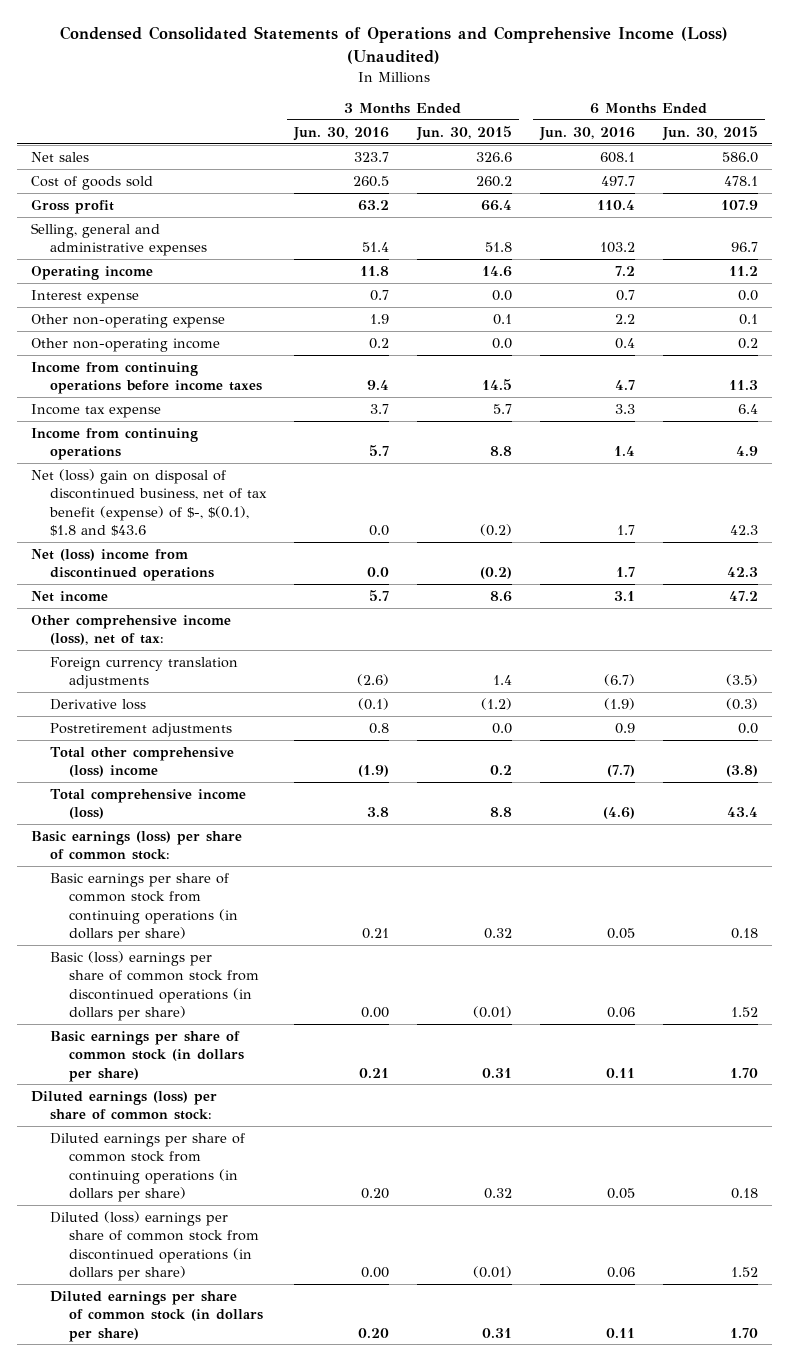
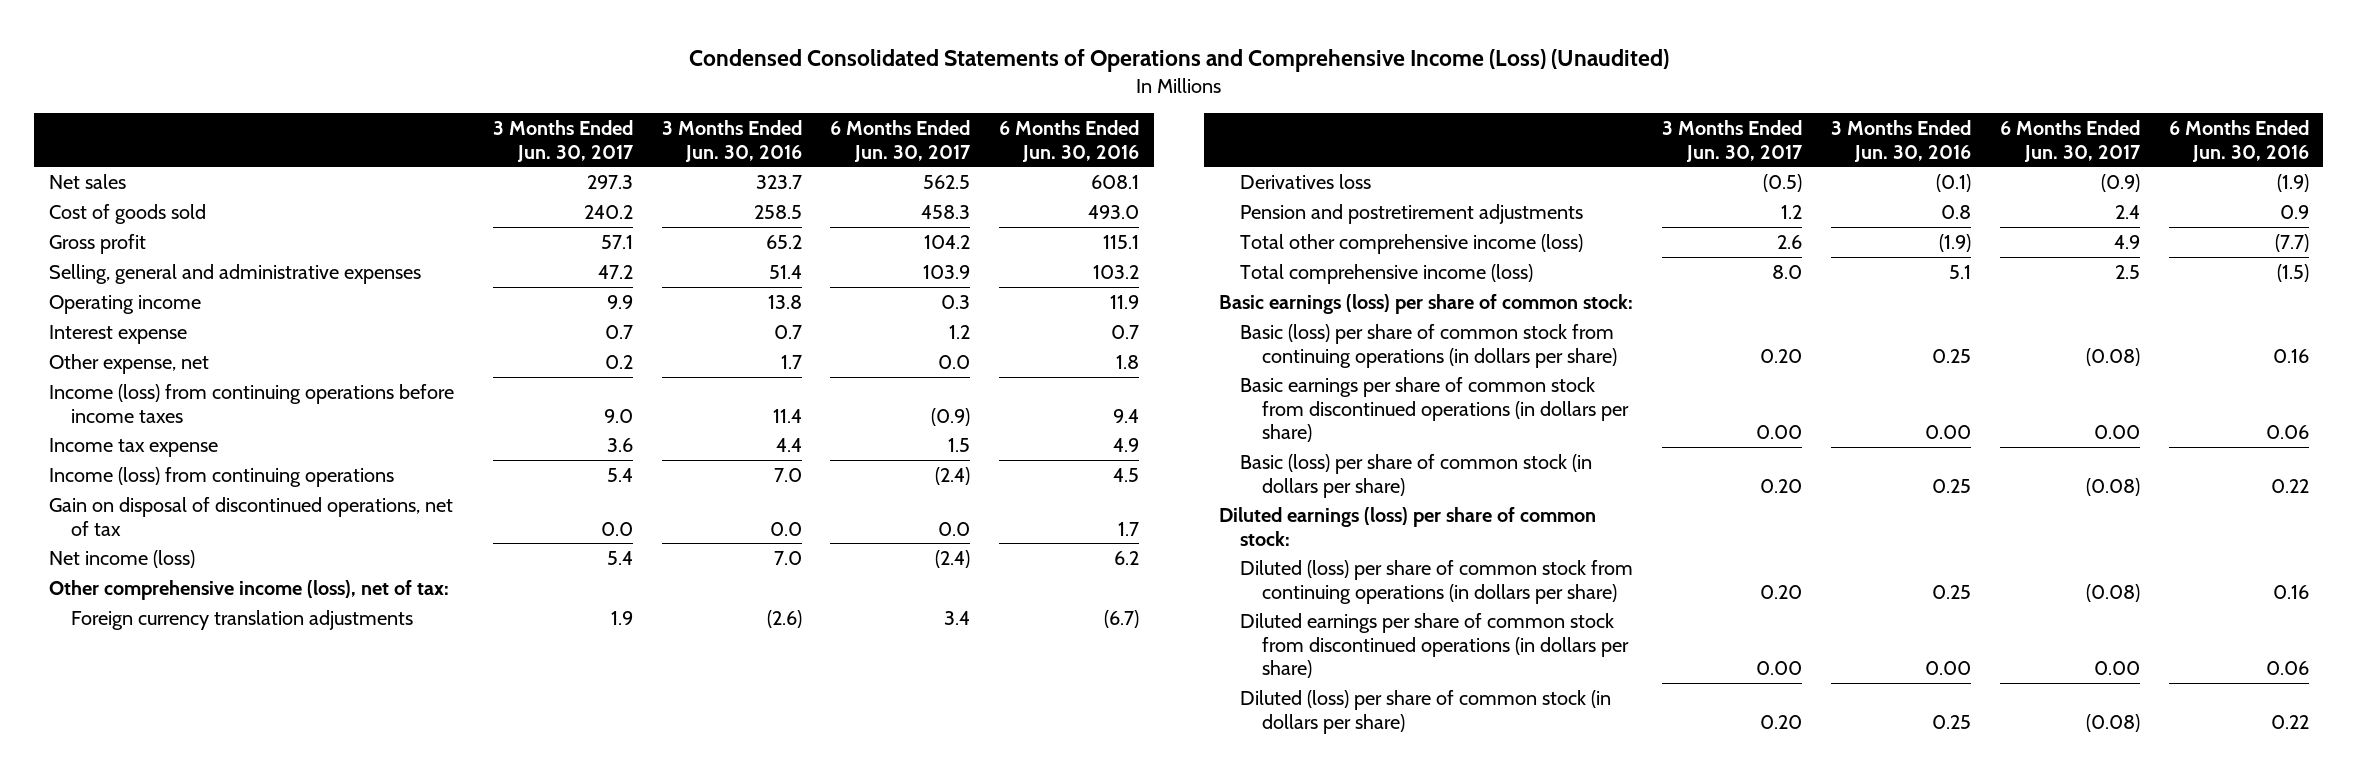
- | 3 Months Ended Jun. 30, 2016 | 3 Months Ended Jun. 30, 2015 | 6 Months Ended Jun. 30, 2016 | 6 Months Ended Jun. 30, 2015
+ | 3 Months Ended Jun. 30, 2017 | 3 Months Ended Jun. 30, 2016 | 6 Months Ended Jun. 30, 2017 | 6 Months Ended Jun. 30, 2016
- Cost of goods sold | 260.5 | 260.2 | 497.7 | 478.1
- Gross profit | 63.2 | 66.4 | 110.4 | 107.9
+ Cost of goods sold | 240.2 | 258.5 | 458.3 | 493.0
+ Gross profit | 57.1 | 65.2 | 104.2 | 115.1
- Operating income | 11.8 | 14.6 | 7.2 | 11.2
+ Operating income | 9.9 | 13.8 | 0.3 | 11.9
- Other non-operating expense | 1.9 | 0.1 | 2.2 | 0.1
- Other non-operating income | 0.2 | 0.0 | 0.4 | 0.2
- Income from continuing operations before income taxes | 9.4 | 14.5 | 4.7 | 11.3
- Income tax expense | 3.7 | 5.7 | 3.3 | 6.4
- Income from continuing operations | 5.7 | 8.8 | 1.4 | 4.9
- Net (loss) gain on disposal of discontinued business, net of tax benefit (expense) of $-, $(0.1), $1.8 and $43.6 | 0.0 | (0.2) | 1.7 | 42.3
- Net (loss) income from discontinued operations | 0.0 | (0.2) | 1.7 | 42.3
- Net income | 5.7 | 8.6 | 3.1 | 47.2
+ Other expense, net | 0.2 | 1.7 | 0.0 | 1.8
+ Income (loss) from continuing operations before income taxes | 9.0 | 11.4 | (0.9) | 9.4
+ Income tax expense | 3.6 | 4.4 | 1.5 | 4.9
+ Income (loss) from continuing operations | 5.4 | 7.0 | (2.4) | 4.5
+ Gain on disposal of discontinued operations, net of tax | 0.0 | 0.0 | 0.0 | 1.7
+ Net income (loss) | 5.4 | 7.0 | (2.4) | 6.2
- Derivative loss | (0.1) | (1.2) | (1.9) | (0.3)
- Postretirement adjustments | 0.8 | 0.0 | 0.9 | 0.0
- Total other comprehensive (loss) income | (1.9) | 0.2 | (7.7) | (3.8)
- Total comprehensive income (loss) | 3.8 | 8.8 | (4.6) | 43.4
+ Derivatives loss | (0.5) | (0.1) | (0.9) | (1.9)
+ Pension and postretirement adjustments | 1.2 | 0.8 | 2.4 | 0.9
+ Total other comprehensive income (loss) | 2.6 | (1.9) | 4.9 | (7.7)
+ Total comprehensive income (loss) | 8.0 | 5.1 | 2.5 | (1.5)
- Basic earnings per share of common stock from continuing operations (in dollars per share) | 0.21 | 0.32 | 0.05 | 0.18
- Basic (loss) earnings per share of common stock from discontinued operations (in dollars per share) | 0.00 | (0.01) | 0.06 | 1.52
- Basic earnings per share of common stock (in dollars per share) | 0.21 | 0.31 | 0.11 | 1.70
+ Basic (loss) per share of common stock from continuing operations (in dollars per share) | 0.20 | 0.25 | (0.08) | 0.16
+ Basic earnings per share of common stock from discontinued operations (in dollars per share) | 0.00 | 0.00 | 0.00 | 0.06
+ Basic (loss) per share of common stock (in dollars per share) | 0.20 | 0.25 | (0.08) | 0.22
- Diluted earnings per share of common stock from continuing operations (in dollars per share) | 0.20 | 0.32 | 0.05 | 0.18
- Diluted (loss) earnings per share of common stock from discontinued operations (in dollars per share) | 0.00 | (0.01) | 0.06 | 1.52
- Diluted earnings per share of common stock (in dollars per share) | 0.20 | 0.31 | 0.11 | 1.70
+ Diluted (loss) per share of common stock from continuing operations (in dollars per share) | 0.20 | 0.25 | (0.08) | 0.16
+ Diluted earnings per share of common stock from discontinued operations (in dollars per share) | 0.00 | 0.00 | 0.00 | 0.06
+ Diluted (loss) per share of common stock (in dollars per share) | 0.20 | 0.25 | (0.08) | 0.22

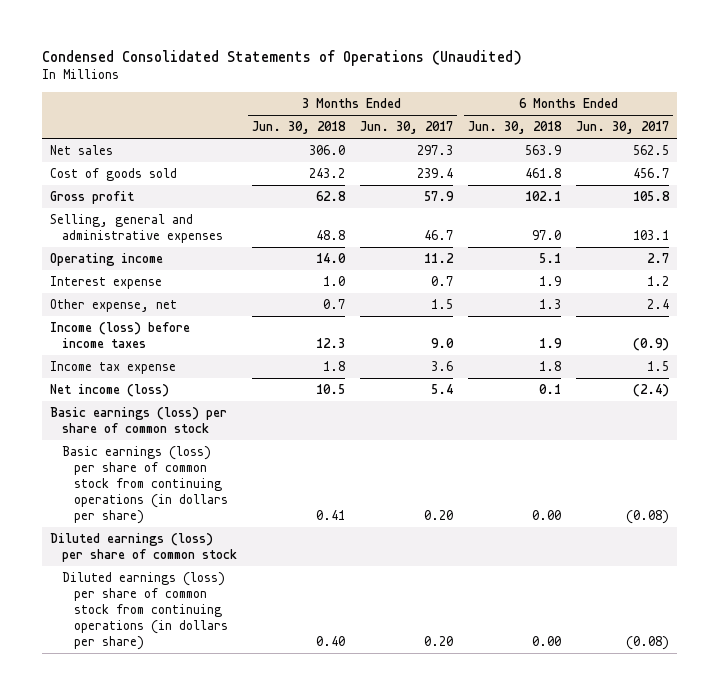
- Condensed Consolidated Statements of Operations and Comprehensive Income (Loss) (Unaudited)
+ Condensed Consolidated Statements of Operations (Unaudited)
- | 3 Months Ended Jun. 30, 2017 | 3 Months Ended Jun. 30, 2016 | 6 Months Ended Jun. 30, 2017 | 6 Months Ended Jun. 30, 2016
+ | 3 Months Ended Jun. 30, 2018 | 3 Months Ended Jun. 30, 2017 | 6 Months Ended Jun. 30, 2018 | 6 Months Ended Jun. 30, 2017
- Cost of goods sold | 240.2 | 258.5 | 458.3 | 493.0
- Gross profit | 57.1 | 65.2 | 104.2 | 115.1
- Selling, general and administrative expenses | 47.2 | 51.4 | 103.9 | 103.2
- Operating income | 9.9 | 13.8 | 0.3 | 11.9
+ Cost of goods sold | 243.2 | 239.4 | 461.8 | 456.7
+ Gross profit | 62.8 | 57.9 | 102.1 | 105.8
+ Selling, general and administrative expenses | 48.8 | 46.7 | 97.0 | 103.1
+ Operating income | 14.0 | 11.2 | 5.1 | 2.7
- Other expense, net | 0.2 | 1.7 | 0.0 | 1.8
- Income (loss) from continuing operations before income taxes | 9.0 | 11.4 | (0.9) | 9.4
+ Other expense, net | 0.7 | 1.5 | 1.3 | 2.4
+ Income (loss) before income taxes | 12.3 | 9.0 | 1.9 | (0.9)
- Income (loss) from continuing operations | 5.4 | 7.0 | (2.4) | 4.5
- Gain on disposal of discontinued operations, net of tax | 0.0 | 0.0 | 0.0 | 1.7
- Other comprehensive income (loss), net of tax:
- Foreign currency translation adjustments | 1.9 | (2.6) | 3.4 | (6.7)
- Derivatives loss | (0.5) | (0.1) | (0.9) | (1.9)
- Pension and postretirement adjustments | 1.2 | 0.8 | 2.4 | 0.9
- Total other comprehensive income (loss) | 2.6 | (1.9) | 4.9 | (7.7)
- Total comprehensive income (loss) | 8.0 | 5.1 | 2.5 | (1.5)
- Basic earnings (loss) per share of common stock:
- Basic (loss) per share of common stock from continuing operations (in dollars per share) | 0.20 | 0.25 | (0.08) | 0.16
- Basic earnings per share of common stock from discontinued operations (in dollars per share) | 0.00 | 0.00 | 0.00 | 0.06
- Basic (loss) per share of common stock (in dollars per share) | 0.20 | 0.25 | (0.08) | 0.22
- Diluted earnings (loss) per share of common stock:
- Diluted (loss) per share of common stock from continuing operations (in dollars per share) | 0.20 | 0.25 | (0.08) | 0.16
- Diluted earnings per share of common stock from discontinued operations (in dollars per share) | 0.00 | 0.00 | 0.00 | 0.06
- Diluted (loss) per share of common stock (in dollars per share) | 0.20 | 0.25 | (0.08) | 0.22
+ Basic earnings (loss) per share of common stock
+ Basic earnings (loss) per share of common stock from continuing operations (in dollars per share) | 0.41 | 0.20 | 0.00 | (0.08)
+ Diluted earnings (loss) per share of common stock
+ Diluted earnings (loss) per share of common stock from continuing operations (in dollars per share) | 0.40 | 0.20 | 0.00 | (0.08)

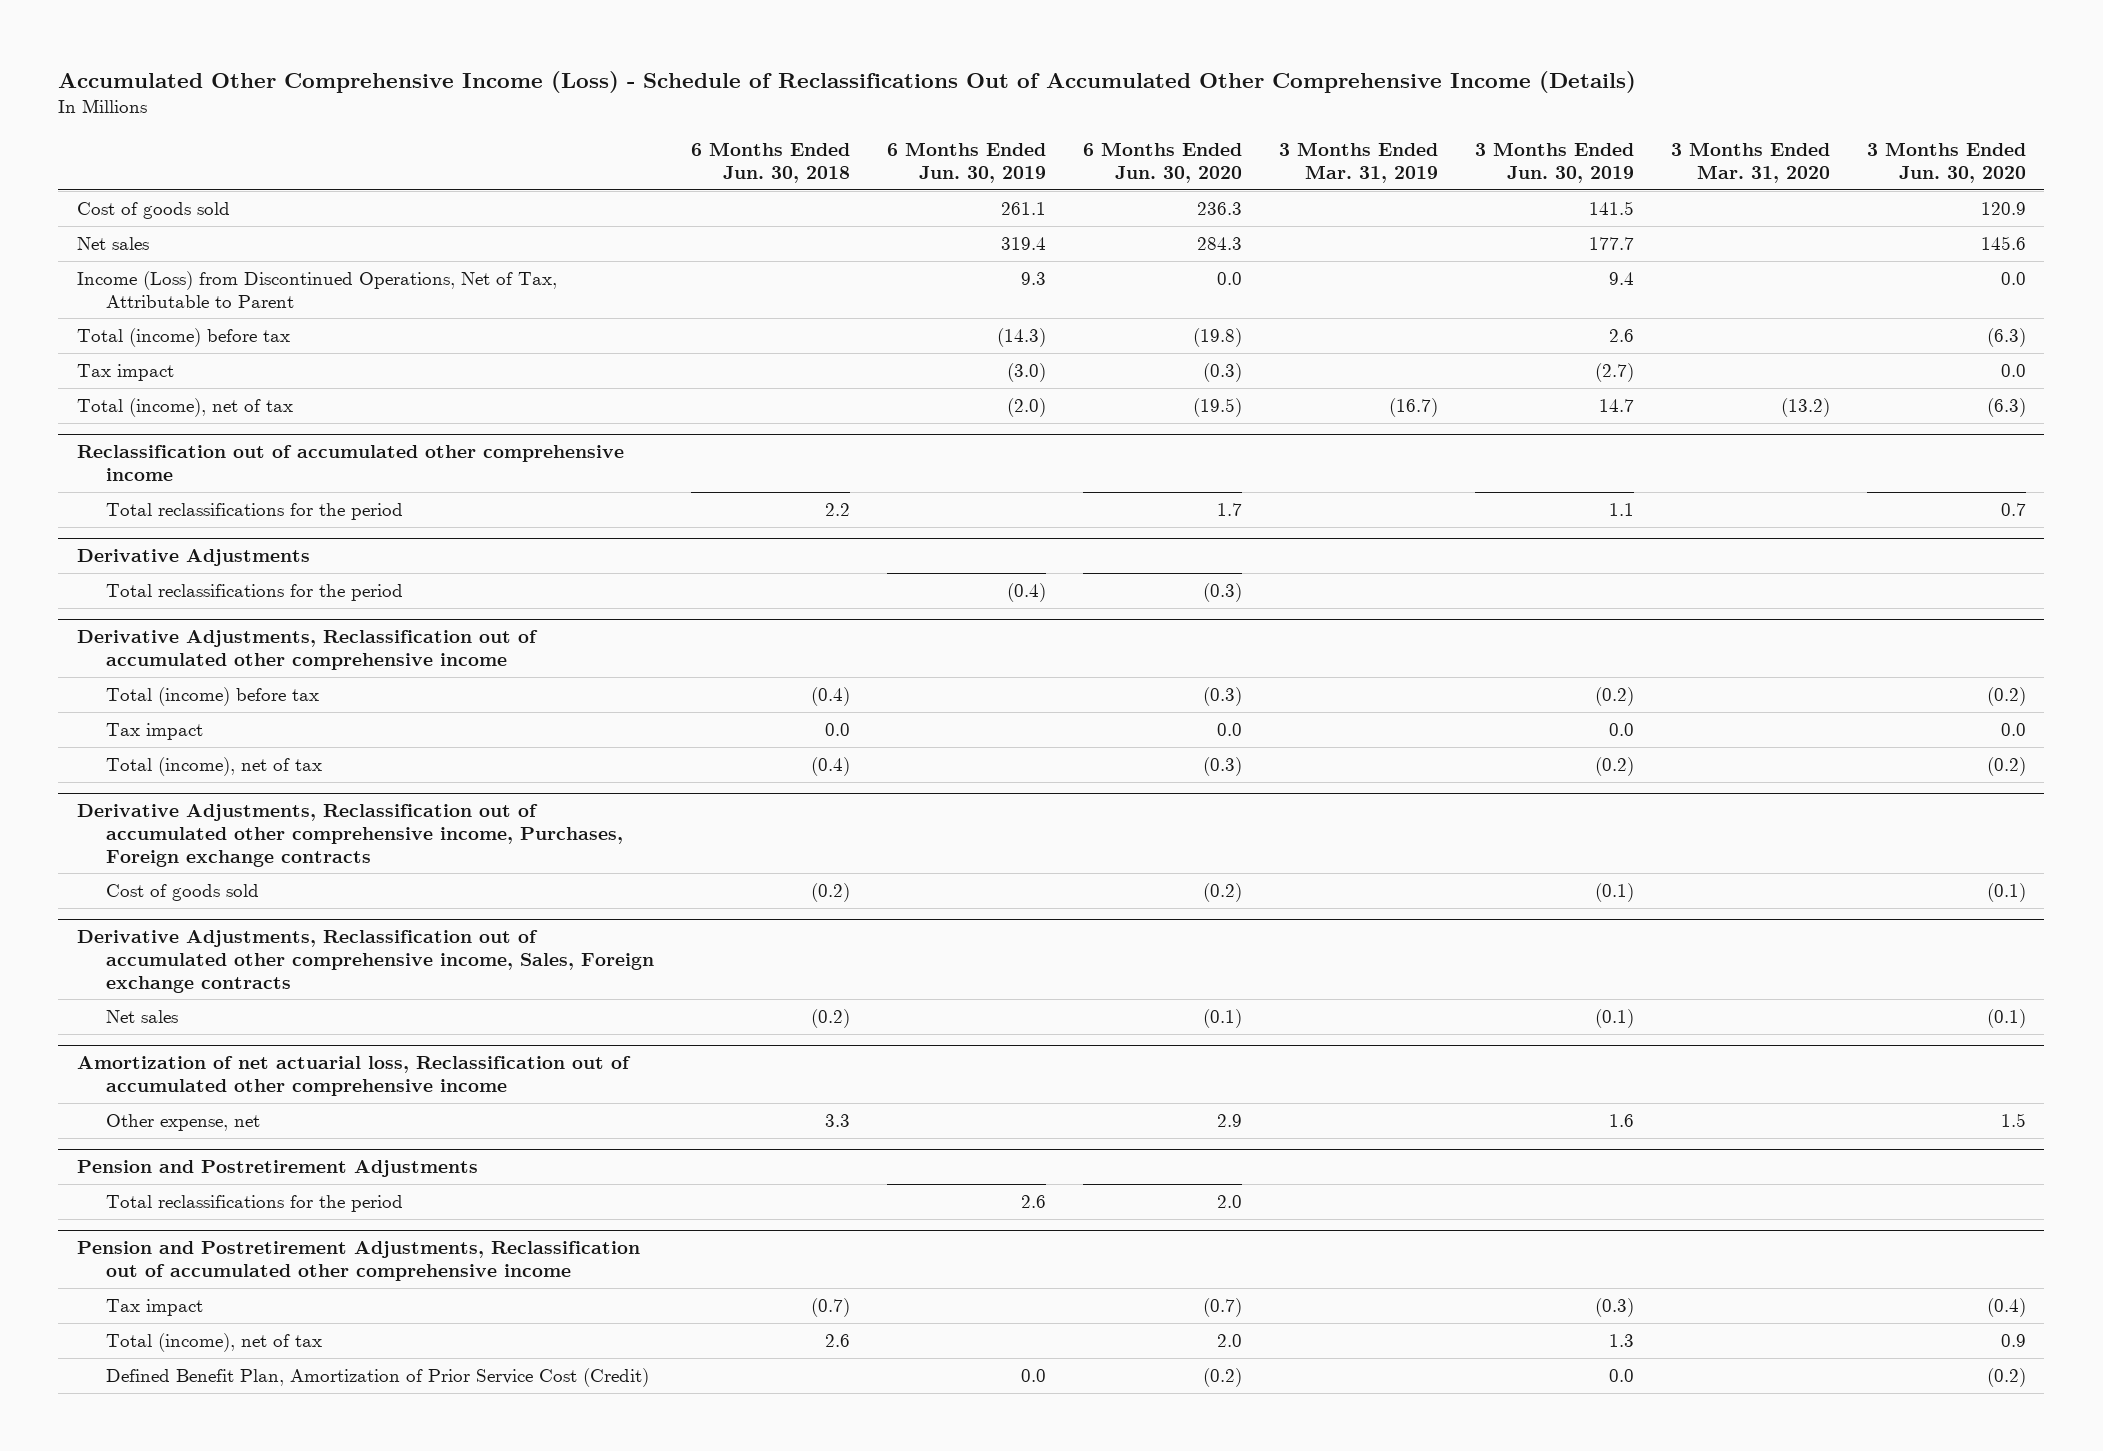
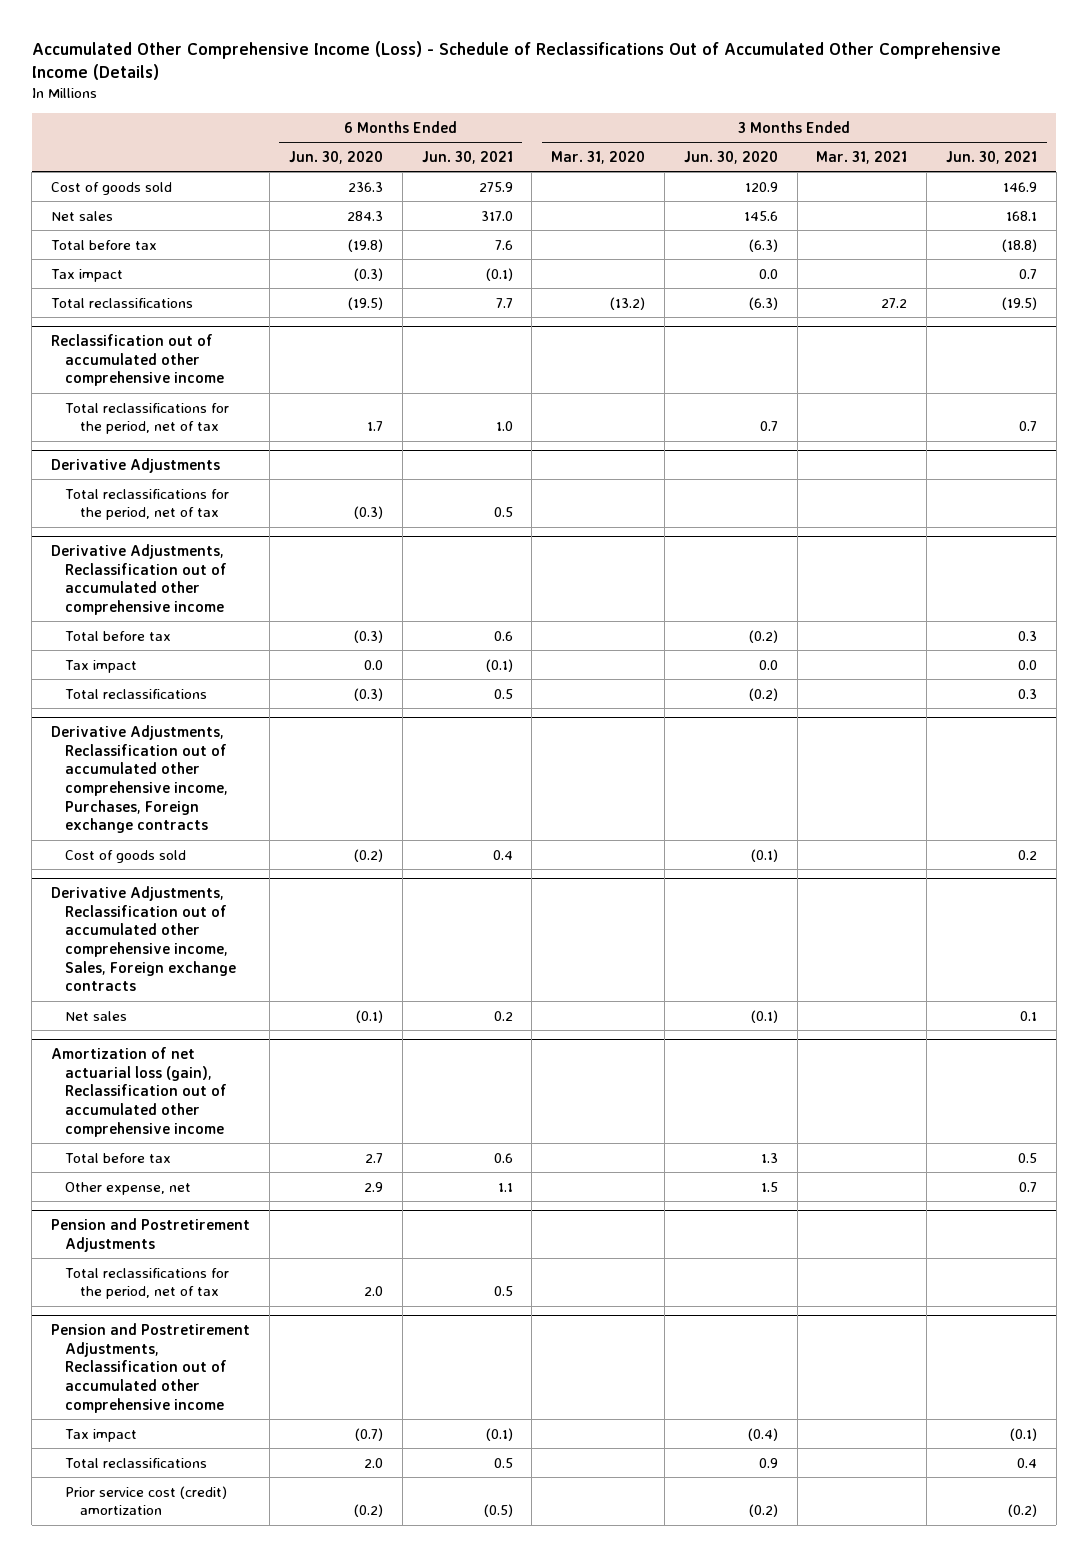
- | 6 Months Ended Jun. 30, 2018 | 6 Months Ended Jun. 30, 2019 | 6 Months Ended Jun. 30, 2020 | 3 Months Ended Mar. 31, 2019 | 3 Months Ended Jun. 30, 2019 | 3 Months Ended Mar. 31, 2020 | 3 Months Ended Jun. 30, 2020
+ | 6 Months Ended Jun. 30, 2020 | 6 Months Ended Jun. 30, 2021 | 3 Months Ended Mar. 31, 2020 | 3 Months Ended Jun. 30, 2020 | 3 Months Ended Mar. 31, 2021 | 3 Months Ended Jun. 30, 2021
- Income (Loss) from Discontinued Operations, Net of Tax, Attributable to Parent | | 9.3 | 0.0 | | 9.4 | | 0.0
- Total (income) before tax | | (14.3) | (19.8) | | 2.6 | | (6.3)
+ Total before tax | (19.8) | 7.6 | | (6.3) | | (18.8)
- Total (income), net of tax | | (2.0) | (19.5) | (16.7) | 14.7 | (13.2) | (6.3)
+ Total reclassifications | (19.5) | 7.7 | (13.2) | (6.3) | 27.2 | (19.5)
@ Reclassification out of accumulated other comprehensive income
- Total reclassifications for the period | 2.2 | | 1.7 | | 1.1 | | 0.7
+ Total reclassifications for the period, net of tax | 1.7 | 1.0 | | 0.7 | | 0.7
@ Derivative Adjustments
- Total reclassifications for the period | | (0.4) | (0.3) | | | |
+ Total reclassifications for the period, net of tax | (0.3) | 0.5 | | | |
@ Derivative Adjustments, Reclassification out of accumulated other comprehensive income
- Total (income) before tax | (0.4) | | (0.3) | | (0.2) | | (0.2)
+ Total before tax | (0.3) | 0.6 | | (0.2) | | 0.3
- Total (income), net of tax | (0.4) | | (0.3) | | (0.2) | | (0.2)
+ Total reclassifications | (0.3) | 0.5 | | (0.2) | | 0.3
- Amortization of net actuarial loss, Reclassification out of accumulated other comprehensive income
+ Amortization of net actuarial loss (gain), Reclassification out of accumulated other comprehensive income
+ Total before tax | 2.7 | 0.6 | | 1.3 | | 0.5
@ Pension and Postretirement Adjustments
- Total reclassifications for the period | | 2.6 | 2.0 | | | |
+ Total reclassifications for the period, net of tax | 2.0 | 0.5 | | | |
@ Pension and Postretirement Adjustments, Reclassification out of accumulated other comprehensive income
- Total (income), net of tax | 2.6 | | 2.0 | | 1.3 | | 0.9
- Defined Benefit Plan, Amortization of Prior Service Cost (Credit) | | 0.0 | (0.2) | | 0.0 | | (0.2)
+ Total reclassifications | 2.0 | 0.5 | | 0.9 | | 0.4
+ Prior service cost (credit) amortization | (0.2) | (0.5) | | (0.2) | | (0.2)

